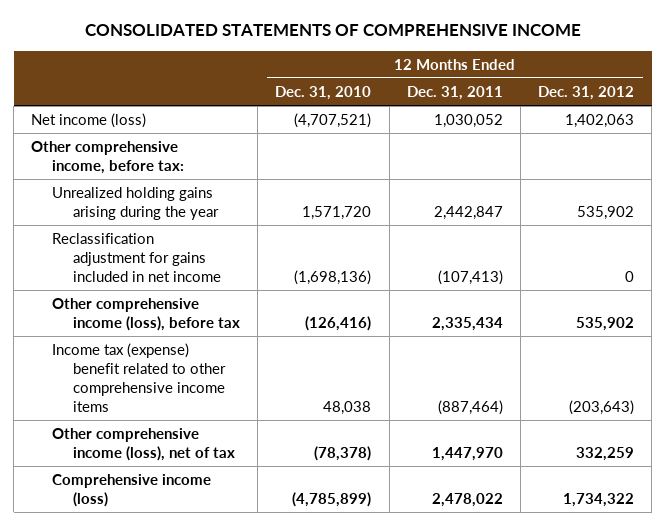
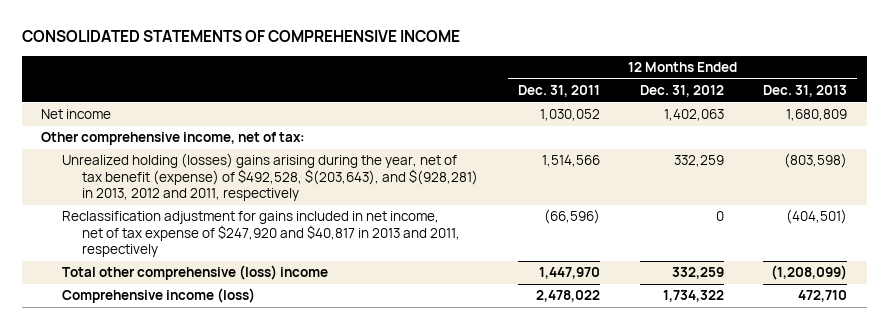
- | 12 Months Ended Dec. 31, 2010 | 12 Months Ended Dec. 31, 2011 | 12 Months Ended Dec. 31, 2012
+ | 12 Months Ended Dec. 31, 2011 | 12 Months Ended Dec. 31, 2012 | 12 Months Ended Dec. 31, 2013
- Net income (loss) | (4,707,521) | 1,030,052 | 1,402,063
- Other comprehensive income, before tax:
- Unrealized holding gains arising during the year | 1,571,720 | 2,442,847 | 535,902
- Reclassification adjustment for gains included in net income | (1,698,136) | (107,413) | 0
- Other comprehensive income (loss), before tax | (126,416) | 2,335,434 | 535,902
- Income tax (expense) benefit related to other comprehensive income items | 48,038 | (887,464) | (203,643)
- Other comprehensive income (loss), net of tax | (78,378) | 1,447,970 | 332,259
+ Net income | 1,030,052 | 1,402,063 | 1,680,809
+ Other comprehensive income, net of tax:
+ Unrealized holding (losses) gains arising during the year, net of tax benefit (expense) of $492,528, $(203,643), and $(928,281) in 2013, 2012 and 2011, respectively | 1,514,566 | 332,259 | (803,598)
+ Reclassification adjustment for gains included in net income, net of tax expense of $247,920 and $40,817 in 2013 and 2011, respectively | (66,596) | 0 | (404,501)
+ Total other comprehensive (loss) income | 1,447,970 | 332,259 | (1,208,099)

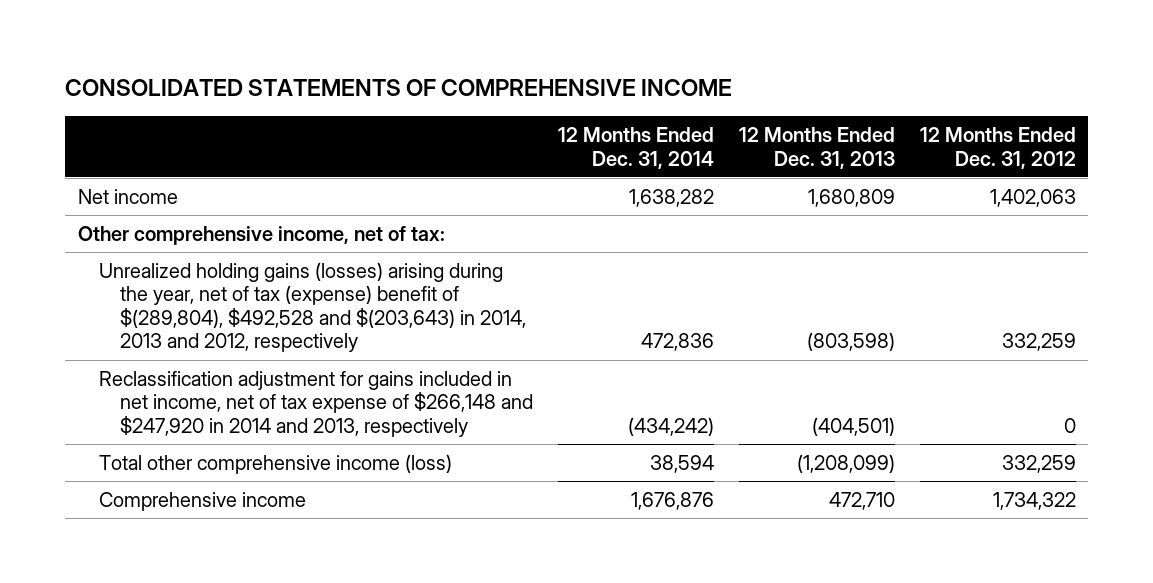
- | 12 Months Ended Dec. 31, 2011 | 12 Months Ended Dec. 31, 2012 | 12 Months Ended Dec. 31, 2013
+ | 12 Months Ended Dec. 31, 2014 | 12 Months Ended Dec. 31, 2013 | 12 Months Ended Dec. 31, 2012
- Unrealized holding (losses) gains arising during the year, net of tax benefit (expense) of $492,528, $(203,643), and $(928,281) in 2013, 2012 and 2011, respectively | 1,514,566 | 332,259 | (803,598)
- Reclassification adjustment for gains included in net income, net of tax expense of $247,920 and $40,817 in 2013 and 2011, respectively | (66,596) | 0 | (404,501)
- Total other comprehensive (loss) income | 1,447,970 | 332,259 | (1,208,099)
- Comprehensive income (loss) | 2,478,022 | 1,734,322 | 472,710
+ Unrealized holding gains (losses) arising during the year, net of tax (expense) benefit of $(289,804), $492,528 and $(203,643) in 2014, 2013 and 2012, respectively | 472,836 | (803,598) | 332,259
+ Reclassification adjustment for gains included in net income, net of tax expense of $266,148 and $247,920 in 2014 and 2013, respectively | (434,242) | (404,501) | 0
+ Total other comprehensive income (loss) | 38,594 | (1,208,099) | 332,259
+ Comprehensive income | 1,676,876 | 472,710 | 1,734,322

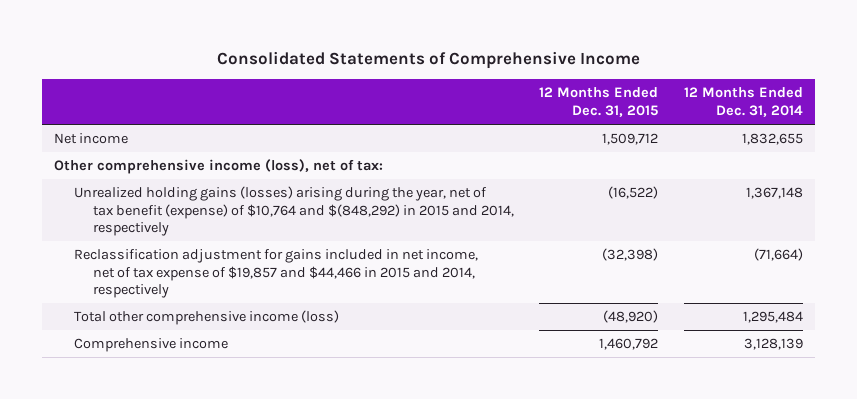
- CONSOLIDATED STATEMENTS OF COMPREHENSIVE INCOME
+ Consolidated Statements of Comprehensive Income
- | 12 Months Ended Dec. 31, 2014 | 12 Months Ended Dec. 31, 2013 | 12 Months Ended Dec. 31, 2012
+ | 12 Months Ended Dec. 31, 2015 | 12 Months Ended Dec. 31, 2014
- Net income | 1,638,282 | 1,680,809 | 1,402,063
- Other comprehensive income, net of tax:
- Unrealized holding gains (losses) arising during the year, net of tax (expense) benefit of $(289,804), $492,528 and $(203,643) in 2014, 2013 and 2012, respectively | 472,836 | (803,598) | 332,259
- Reclassification adjustment for gains included in net income, net of tax expense of $266,148 and $247,920 in 2014 and 2013, respectively | (434,242) | (404,501) | 0
- Total other comprehensive income (loss) | 38,594 | (1,208,099) | 332,259
- Comprehensive income | 1,676,876 | 472,710 | 1,734,322
+ Net income | 1,509,712 | 1,832,655
+ Other comprehensive income (loss), net of tax:
+ Unrealized holding gains (losses) arising during the year, net of tax benefit (expense) of $10,764 and $(848,292) in 2015 and 2014, respectively | (16,522) | 1,367,148
+ Reclassification adjustment for gains included in net income, net of tax expense of $19,857 and $44,466 in 2015 and 2014, respectively | (32,398) | (71,664)
+ Total other comprehensive income (loss) | (48,920) | 1,295,484
+ Comprehensive income | 1,460,792 | 3,128,139

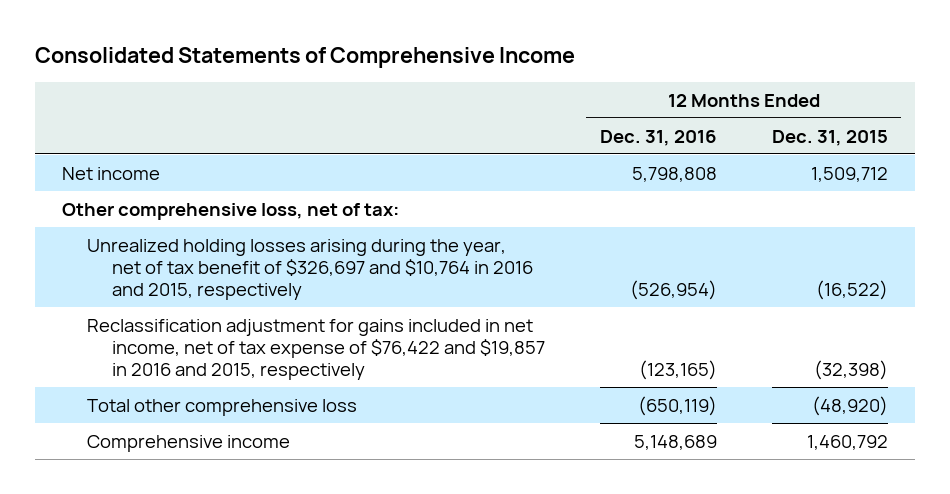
- | 12 Months Ended Dec. 31, 2015 | 12 Months Ended Dec. 31, 2014
+ | 12 Months Ended Dec. 31, 2016 | 12 Months Ended Dec. 31, 2015
- Other comprehensive income (loss), net of tax:
- Unrealized holding gains (losses) arising during the year, net of tax benefit (expense) of $10,764 and $(848,292) in 2015 and 2014, respectively | (16,522) | 1,367,148
- Reclassification adjustment for gains included in net income, net of tax expense of $19,857 and $44,466 in 2015 and 2014, respectively | (32,398) | (71,664)
- Total other comprehensive income (loss) | (48,920) | 1,295,484
+ Other comprehensive loss, net of tax:
+ Unrealized holding losses arising during the year, net of tax benefit of $326,697 and $10,764 in 2016 and 2015, respectively | (526,954) | (16,522)
+ Reclassification adjustment for gains included in net income, net of tax expense of $76,422 and $19,857 in 2016 and 2015, respectively | (123,165) | (32,398)
+ Total other comprehensive loss | (650,119) | (48,920)

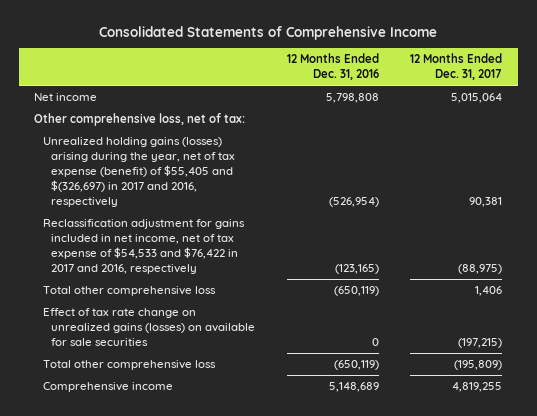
- | 12 Months Ended Dec. 31, 2016 | 12 Months Ended Dec. 31, 2015
+ | 12 Months Ended Dec. 31, 2016 | 12 Months Ended Dec. 31, 2017
- Unrealized holding losses arising during the year, net of tax benefit of $326,697 and $10,764 in 2016 and 2015, respectively | (526,954) | (16,522)
- Reclassification adjustment for gains included in net income, net of tax expense of $76,422 and $19,857 in 2016 and 2015, respectively | (123,165) | (32,398)
+ Unrealized holding gains (losses) arising during the year, net of tax expense (benefit) of $55,405 and $(326,697) in 2017 and 2016, respectively | (526,954) | 90,381
+ Reclassification adjustment for gains included in net income, net of tax expense of $54,533 and $76,422 in 2017 and 2016, respectively | (123,165) | (88,975)
+ Effect of tax rate change on unrealized gains (losses) on available for sale securities | 0 | (197,215)
+ Total other comprehensive loss | (650,119) | (195,809)

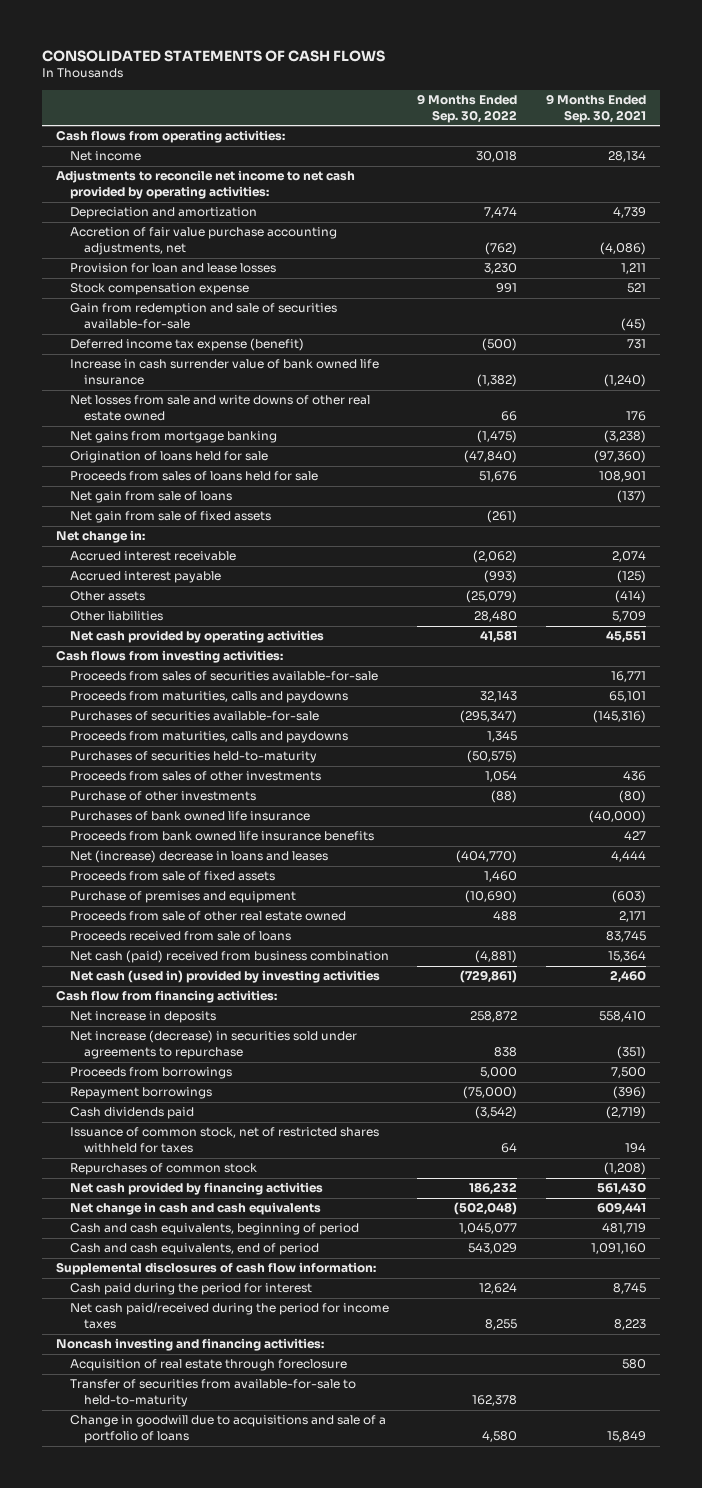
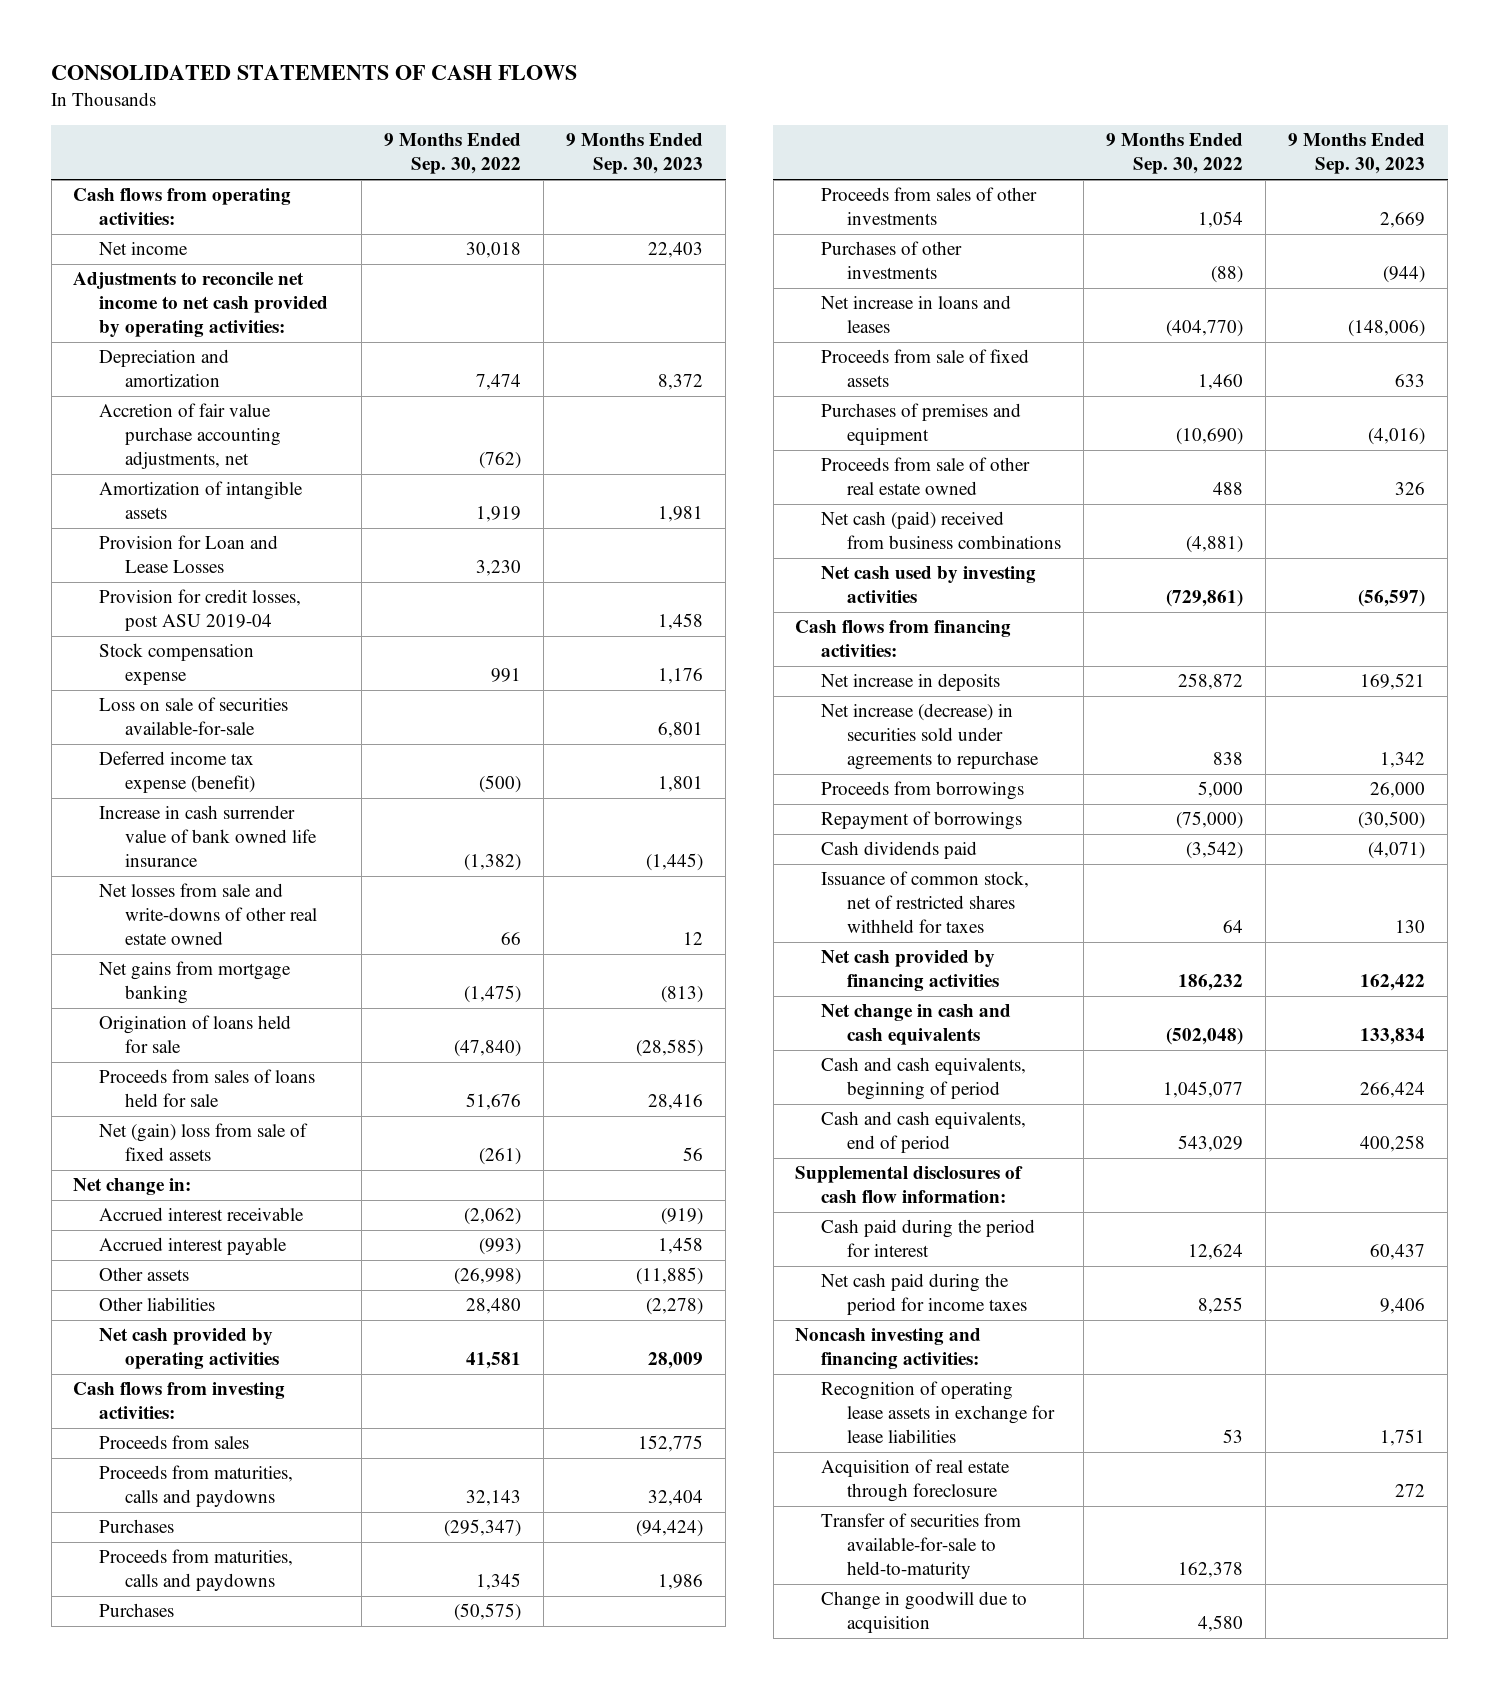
- | 9 Months Ended Sep. 30, 2022 | 9 Months Ended Sep. 30, 2021
+ | 9 Months Ended Sep. 30, 2022 | 9 Months Ended Sep. 30, 2023
- Provision for loan and lease losses | 3,230 | 1,211
+ Amortization of intangible assets | 1,919 | 1,981
+ Provision for Loan and Lease Losses | 3,230 |
+ Provision for credit losses, post ASU 2019-04 | | 1,458
- Gain from redemption and sale of securities available-for-sale | | (45)
+ Loss on sale of securities available-for-sale | | 6,801
- Net losses from sale and write downs of other real estate owned | 66 | 176
+ Net losses from sale and write-downs of other real estate owned | 66 | 12
- Net gain from sale of loans | | (137)
- Net gain from sale of fixed assets | (261) |
+ Net (gain) loss from sale of fixed assets | (261) | 56
- Other assets | (25,079) | (414)
+ Other assets | (26,998) | (11,885)
- Proceeds from sales of securities available-for-sale | | 16,771
+ Proceeds from sales | | 152,775
- Purchases of securities available-for-sale | (295,347) | (145,316)
+ Purchases | (295,347) | (94,424)
- Purchases of securities held-to-maturity | (50,575) |
+ Purchases | (50,575) |
- Purchase of other investments | (88) | (80)
- Purchases of bank owned life insurance | | (40,000)
- Proceeds from bank owned life insurance benefits | | 427
- Net (increase) decrease in loans and leases | (404,770) | 4,444
+ Purchases of other investments | (88) | (944)
+ Net increase in loans and leases | (404,770) | (148,006)
- Purchase of premises and equipment | (10,690) | (603)
+ Purchases of premises and equipment | (10,690) | (4,016)
- Proceeds received from sale of loans | | 83,745
- Net cash (paid) received from business combination | (4,881) | 15,364
- Net cash (used in) provided by investing activities | (729,861) | 2,460
- Cash flow from financing activities:
+ Net cash (paid) received from business combinations | (4,881) |
+ Net cash used by investing activities | (729,861) | (56,597)
+ Cash flows from financing activities:
- Repayment borrowings | (75,000) | (396)
+ Repayment of borrowings | (75,000) | (30,500)
- Repurchases of common stock | | (1,208)
- Net cash paid/received during the period for income taxes | 8,255 | 8,223
+ Net cash paid during the period for income taxes | 8,255 | 9,406
+ Recognition of operating lease assets in exchange for lease liabilities | 53 | 1,751
- Change in goodwill due to acquisitions and sale of a portfolio of loans | 4,580 | 15,849
+ Change in goodwill due to acquisition | 4,580 |

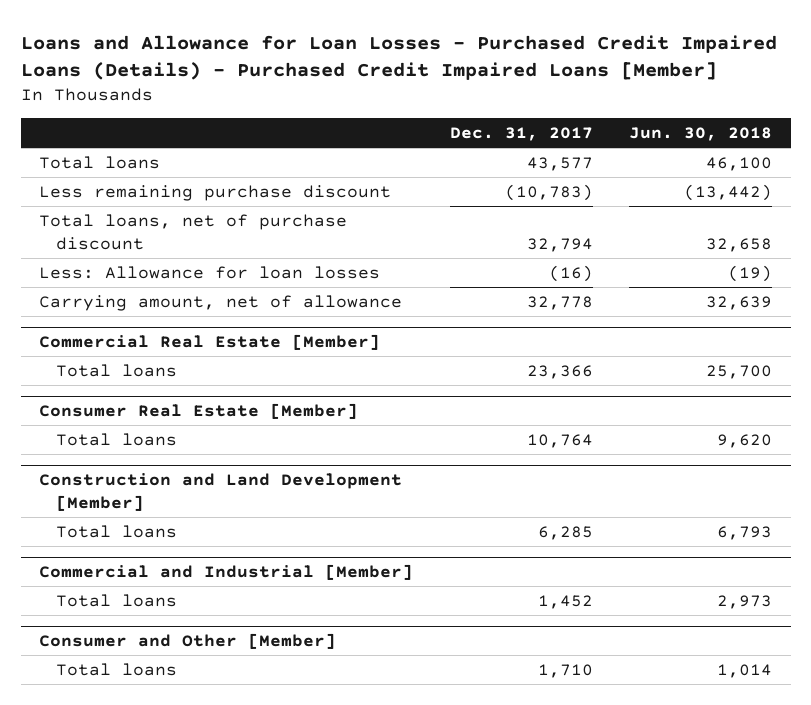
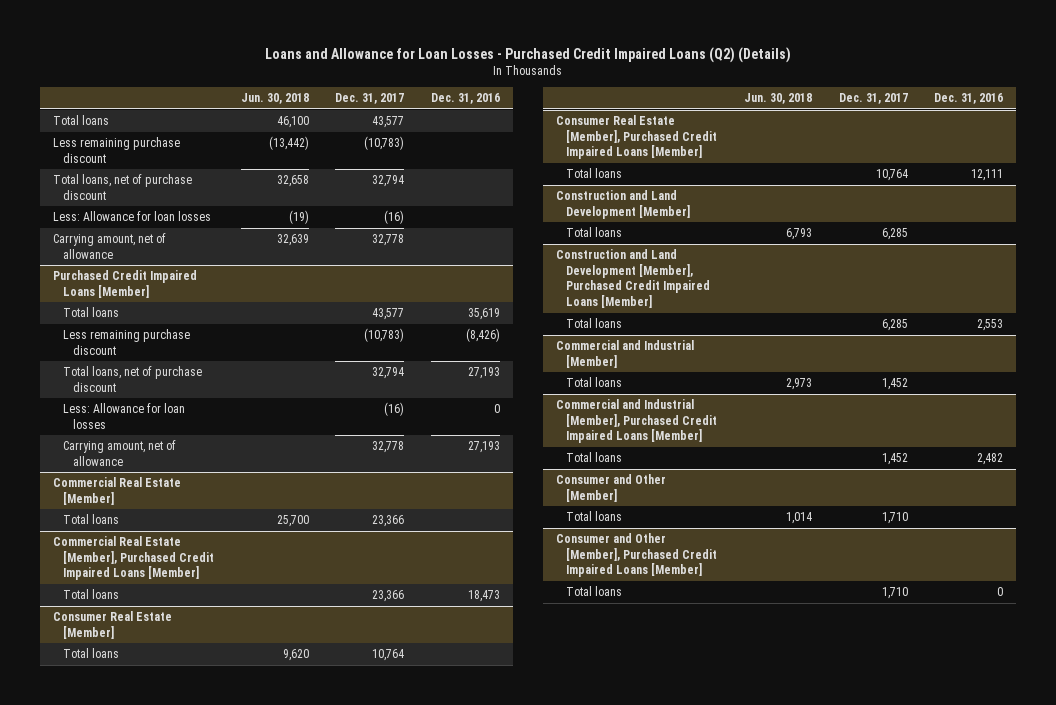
- Loans and Allowance for Loan Losses - Purchased Credit Impaired Loans (Details) - Purchased Credit Impaired Loans [Member]
+ Loans and Allowance for Loan Losses - Purchased Credit Impaired Loans (Q2) (Details)
- | Dec. 31, 2017 | Jun. 30, 2018
+ | Jun. 30, 2018 | Dec. 31, 2017 | Dec. 31, 2016
+ Purchased Credit Impaired Loans [Member]
+ Total loans | | 43,577 | 35,619
+ Less remaining purchase discount | | (10,783) | (8,426)
+ Total loans, net of purchase discount | | 32,794 | 27,193
+ Less: Allowance for loan losses | | (16) | 0
+ Carrying amount, net of allowance | | 32,778 | 27,193
+ Commercial Real Estate [Member], Purchased Credit Impaired Loans [Member]
+ Total loans | | 23,366 | 18,473
+ Consumer Real Estate [Member], Purchased Credit Impaired Loans [Member]
+ Total loans | | 10,764 | 12,111
+ Construction and Land Development [Member], Purchased Credit Impaired Loans [Member]
+ Total loans | | 6,285 | 2,553
+ Commercial and Industrial [Member], Purchased Credit Impaired Loans [Member]
+ Total loans | | 1,452 | 2,482
+ Consumer and Other [Member], Purchased Credit Impaired Loans [Member]
+ Total loans | | 1,710 | 0

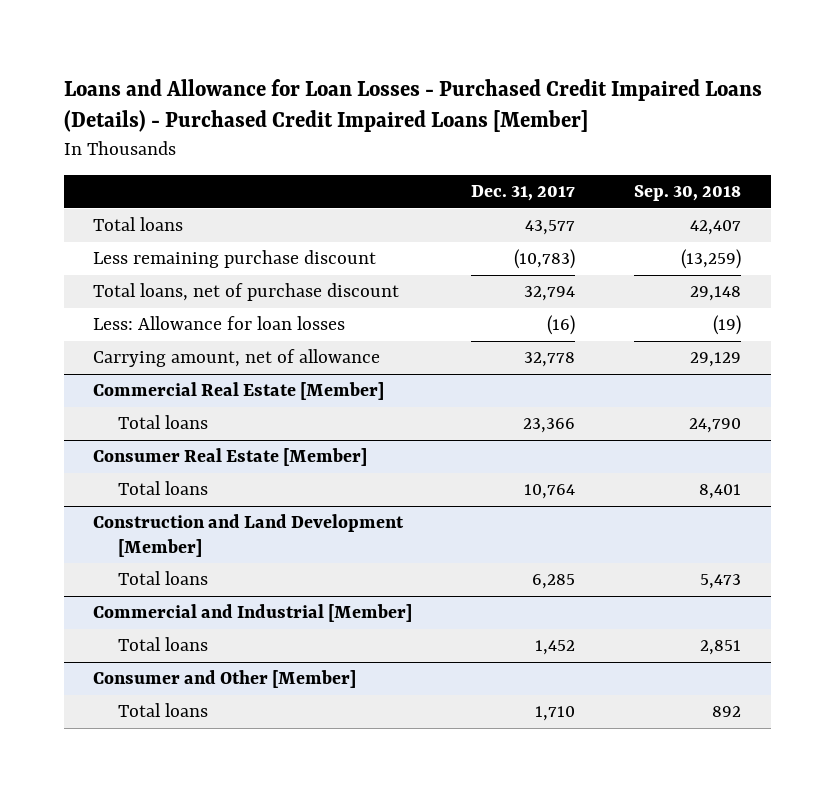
- Loans and Allowance for Loan Losses - Purchased Credit Impaired Loans (Q2) (Details)
+ Loans and Allowance for Loan Losses - Purchased Credit Impaired Loans (Details) - Purchased Credit Impaired Loans [Member]
- | Jun. 30, 2018 | Dec. 31, 2017 | Dec. 31, 2016
+ | Dec. 31, 2017 | Sep. 30, 2018
- Purchased Credit Impaired Loans [Member]
- Total loans | | 43,577 | 35,619
- Less remaining purchase discount | | (10,783) | (8,426)
- Total loans, net of purchase discount | | 32,794 | 27,193
- Less: Allowance for loan losses | | (16) | 0
- Carrying amount, net of allowance | | 32,778 | 27,193
- Commercial Real Estate [Member], Purchased Credit Impaired Loans [Member]
- Total loans | | 23,366 | 18,473
- Consumer Real Estate [Member], Purchased Credit Impaired Loans [Member]
- Total loans | | 10,764 | 12,111
- Construction and Land Development [Member], Purchased Credit Impaired Loans [Member]
- Total loans | | 6,285 | 2,553
- Commercial and Industrial [Member], Purchased Credit Impaired Loans [Member]
- Total loans | | 1,452 | 2,482
- Consumer and Other [Member], Purchased Credit Impaired Loans [Member]
- Total loans | | 1,710 | 0

